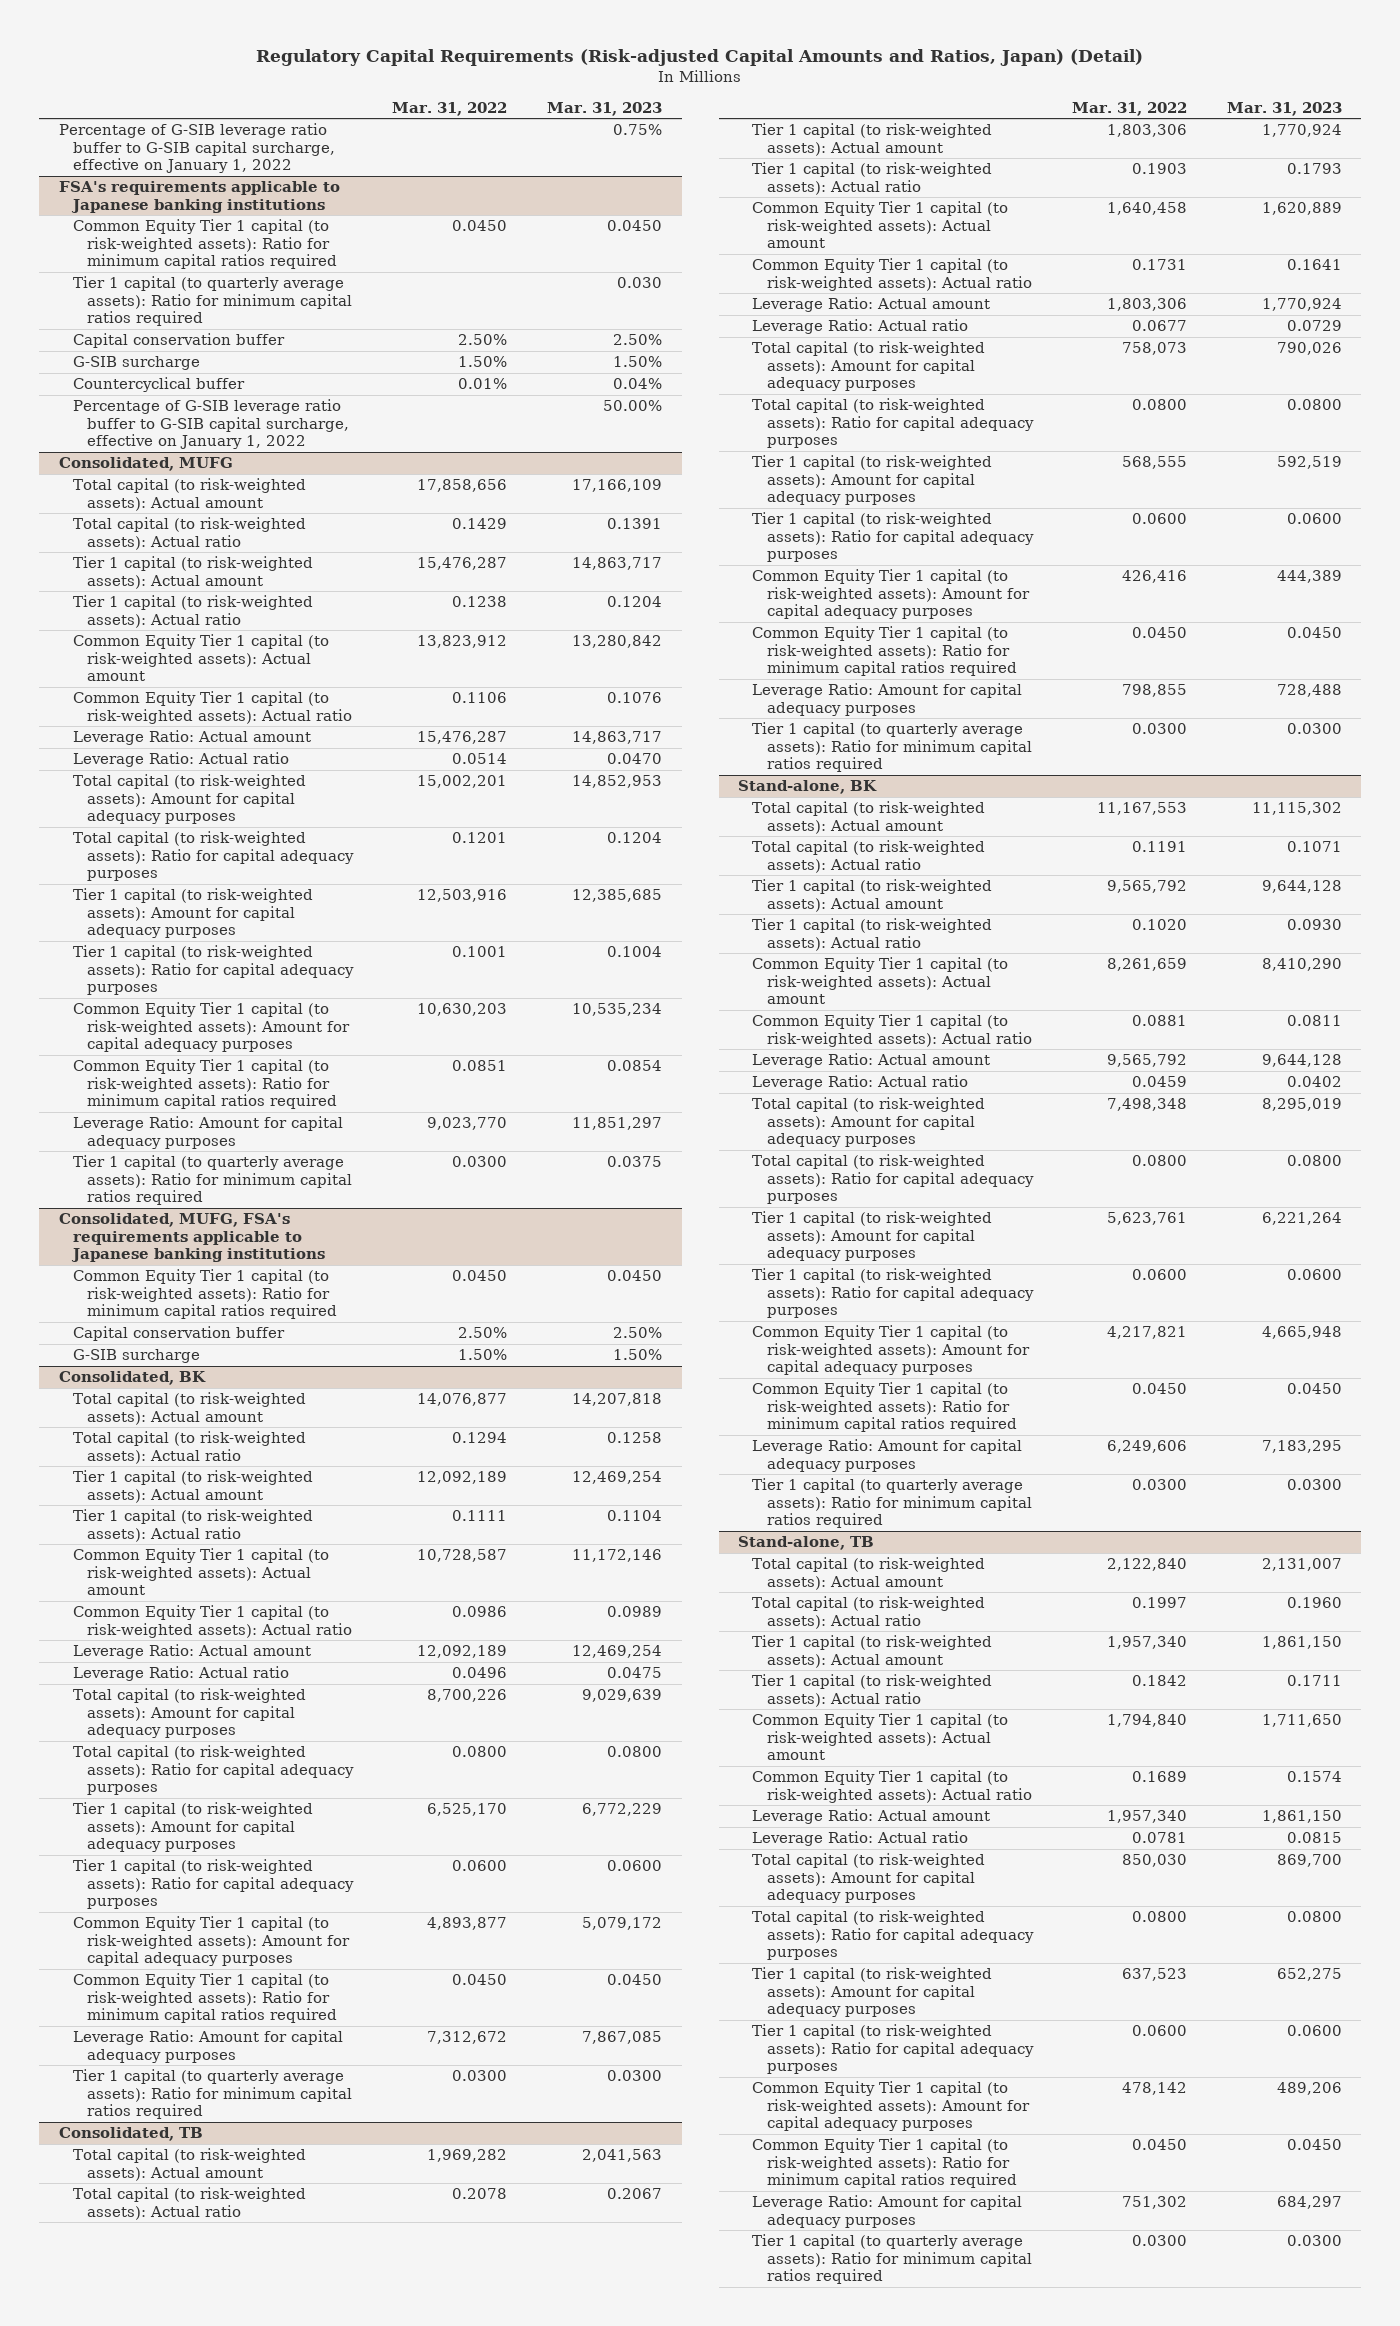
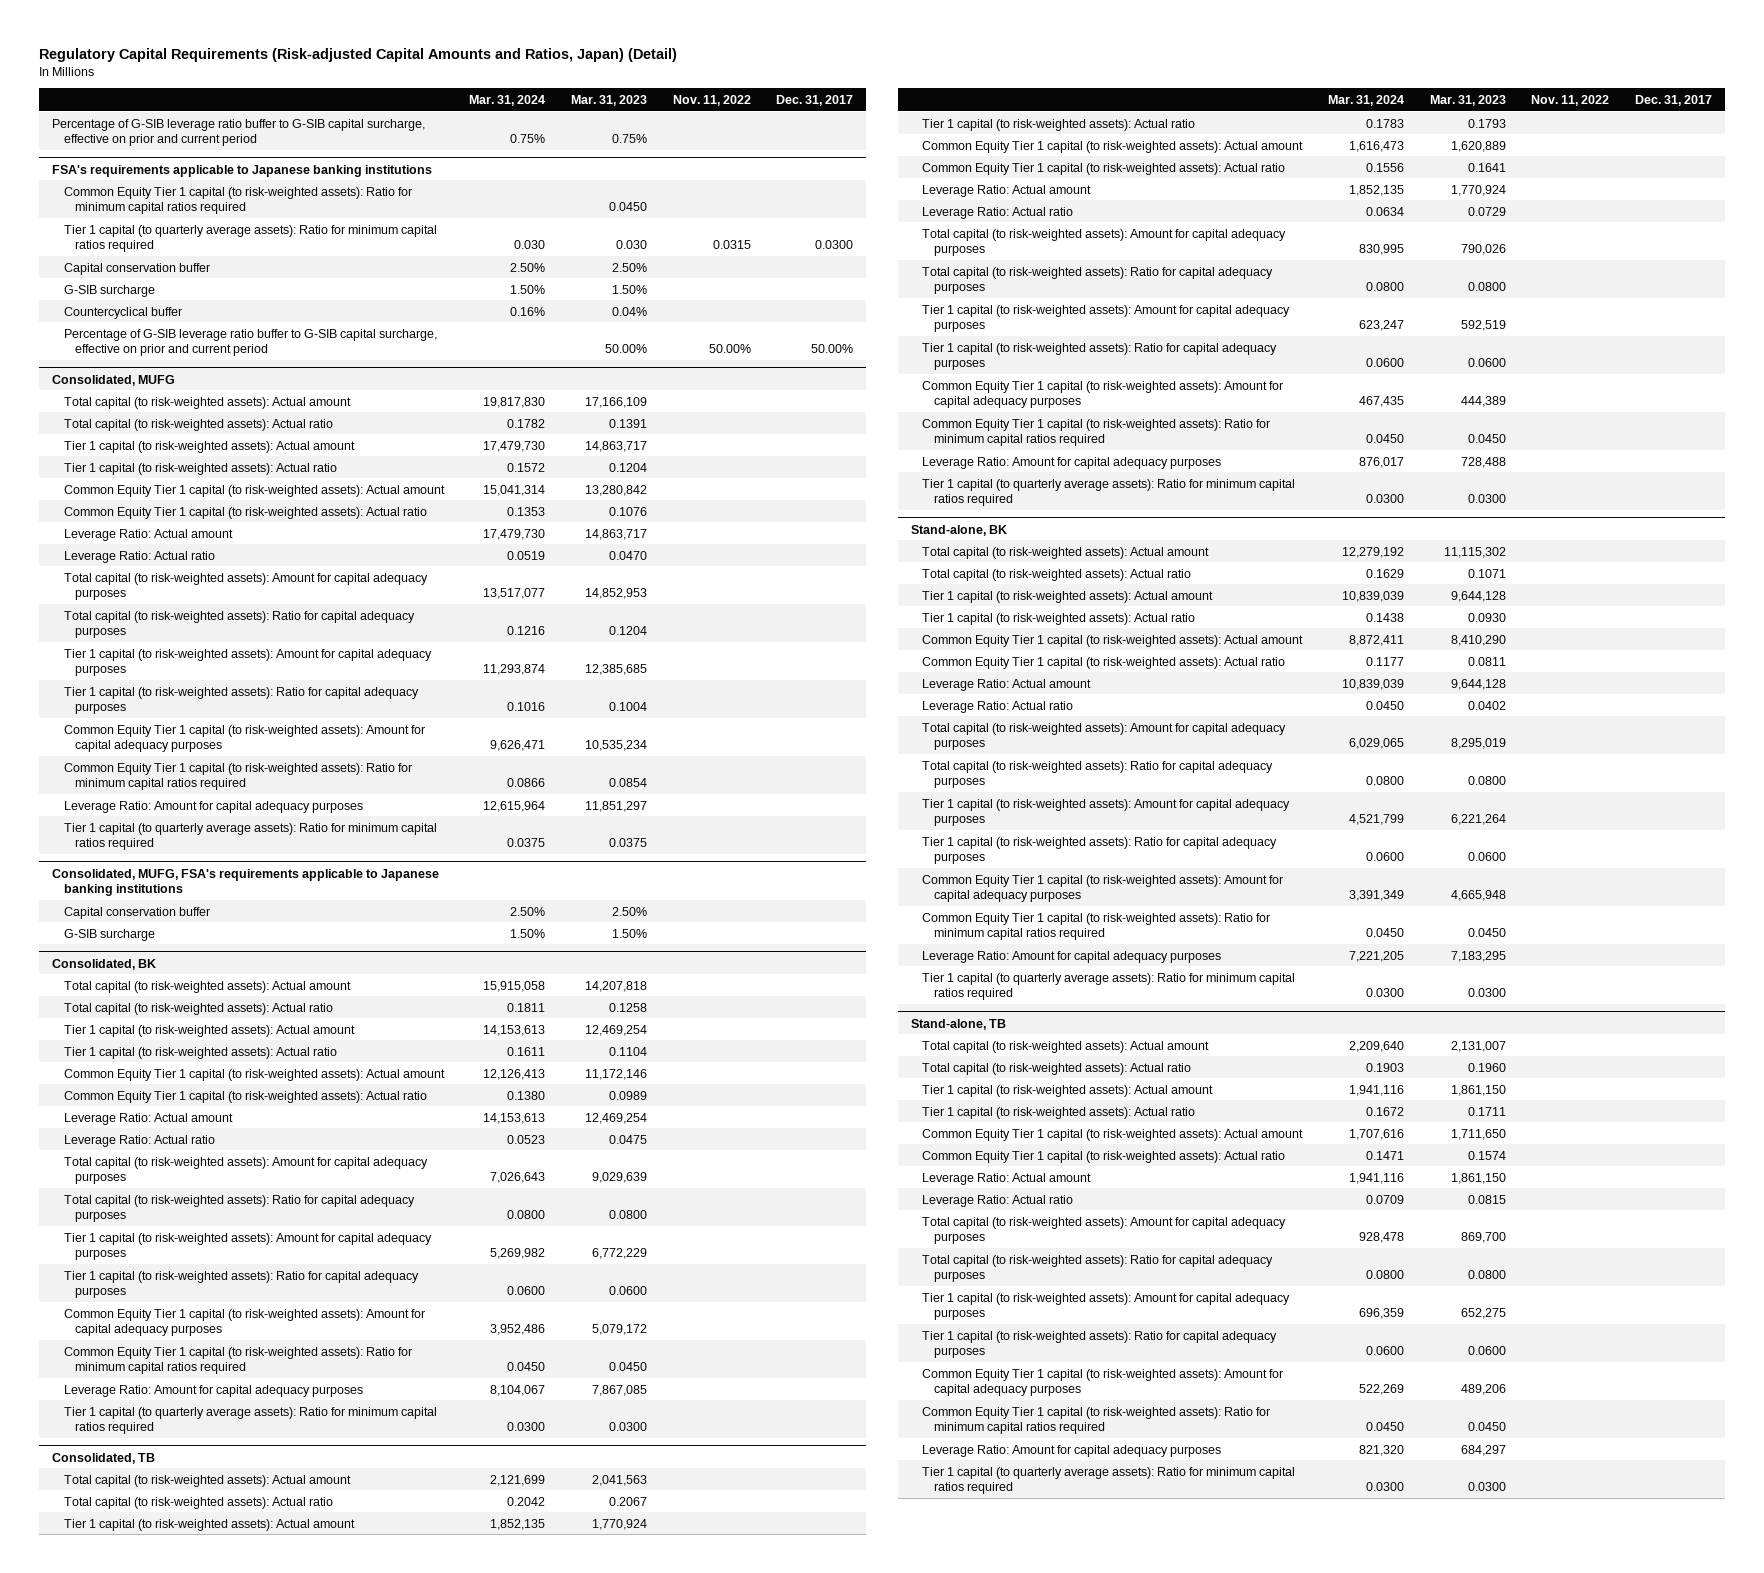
- | Mar. 31, 2022 | Mar. 31, 2023
+ | Mar. 31, 2024 | Mar. 31, 2023 | Nov. 11, 2022 | Dec. 31, 2017
- Percentage of G-SIB leverage ratio buffer to G-SIB capital surcharge, effective on January 1, 2022 | | 0.75%
+ Percentage of G-SIB leverage ratio buffer to G-SIB capital surcharge, effective on prior and current period | 0.75% | 0.75% | |
@ FSA's requirements applicable to Japanese banking institutions
- Percentage of G-SIB leverage ratio buffer to G-SIB capital surcharge, effective on January 1, 2022 | | 50.00%
+ Percentage of G-SIB leverage ratio buffer to G-SIB capital surcharge, effective on prior and current period | | 50.00% | 50.00% | 50.00%
@ Consolidated, MUFG, FSA's requirements applicable to Japanese banking institutions
- Common Equity Tier 1 capital (to risk-weighted assets): Ratio for minimum capital ratios required | 0.0450 | 0.0450

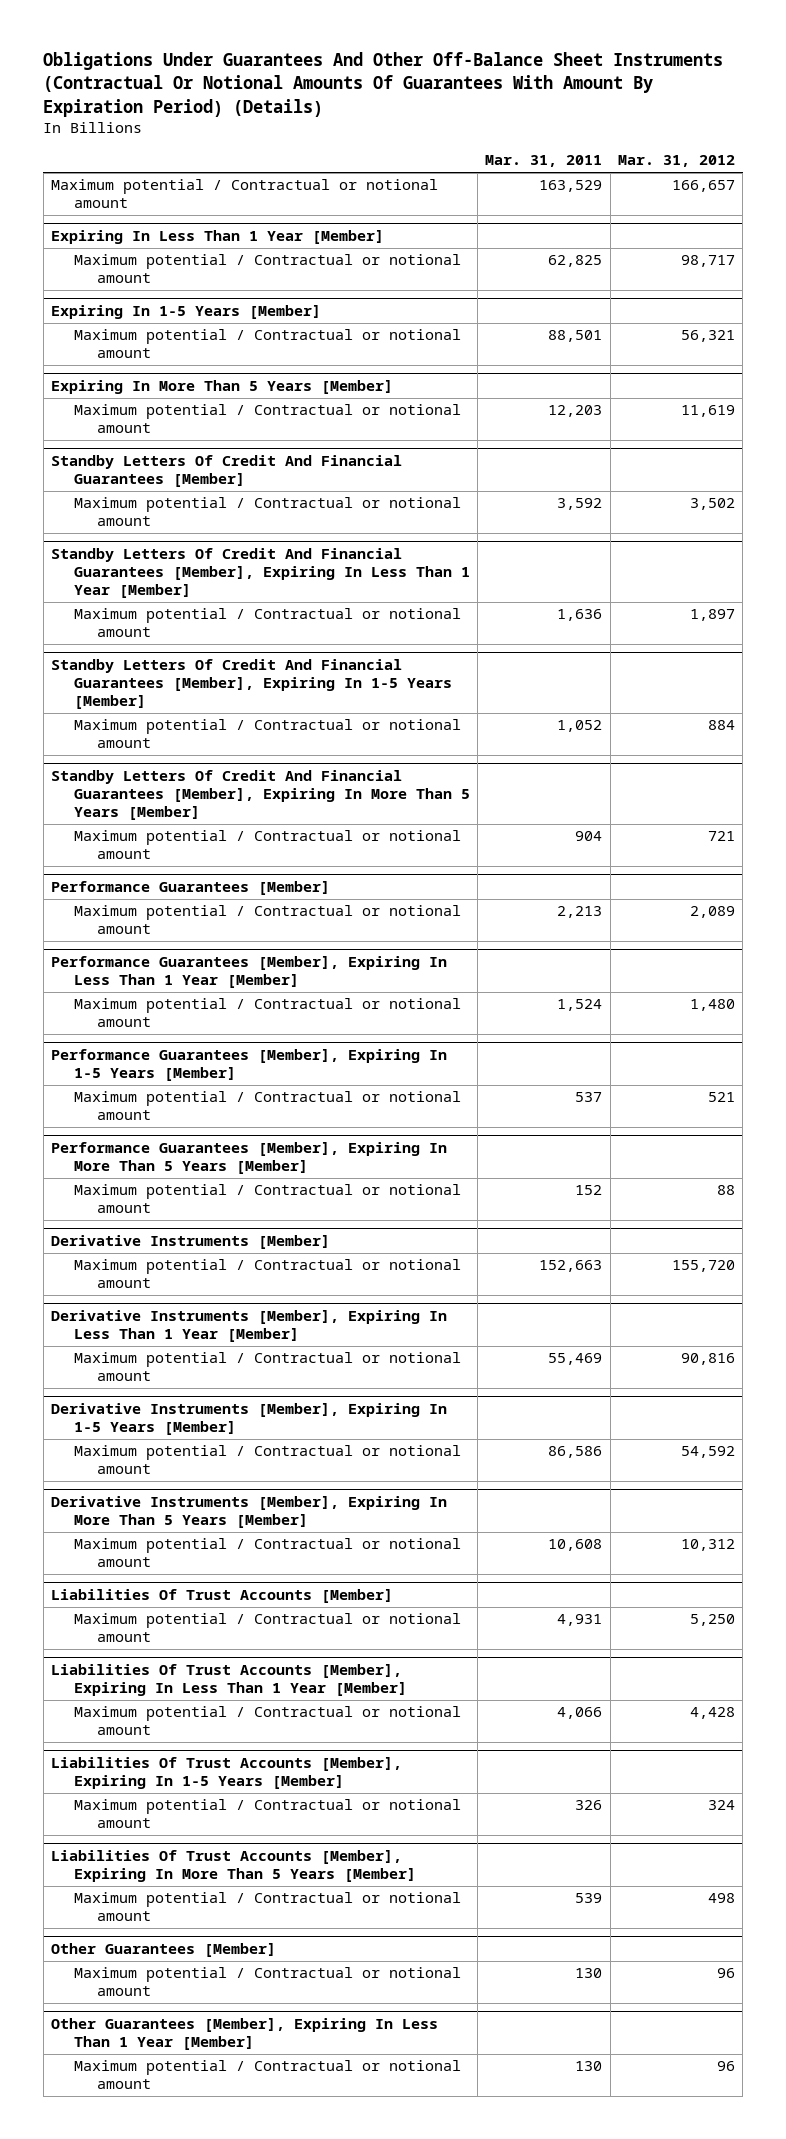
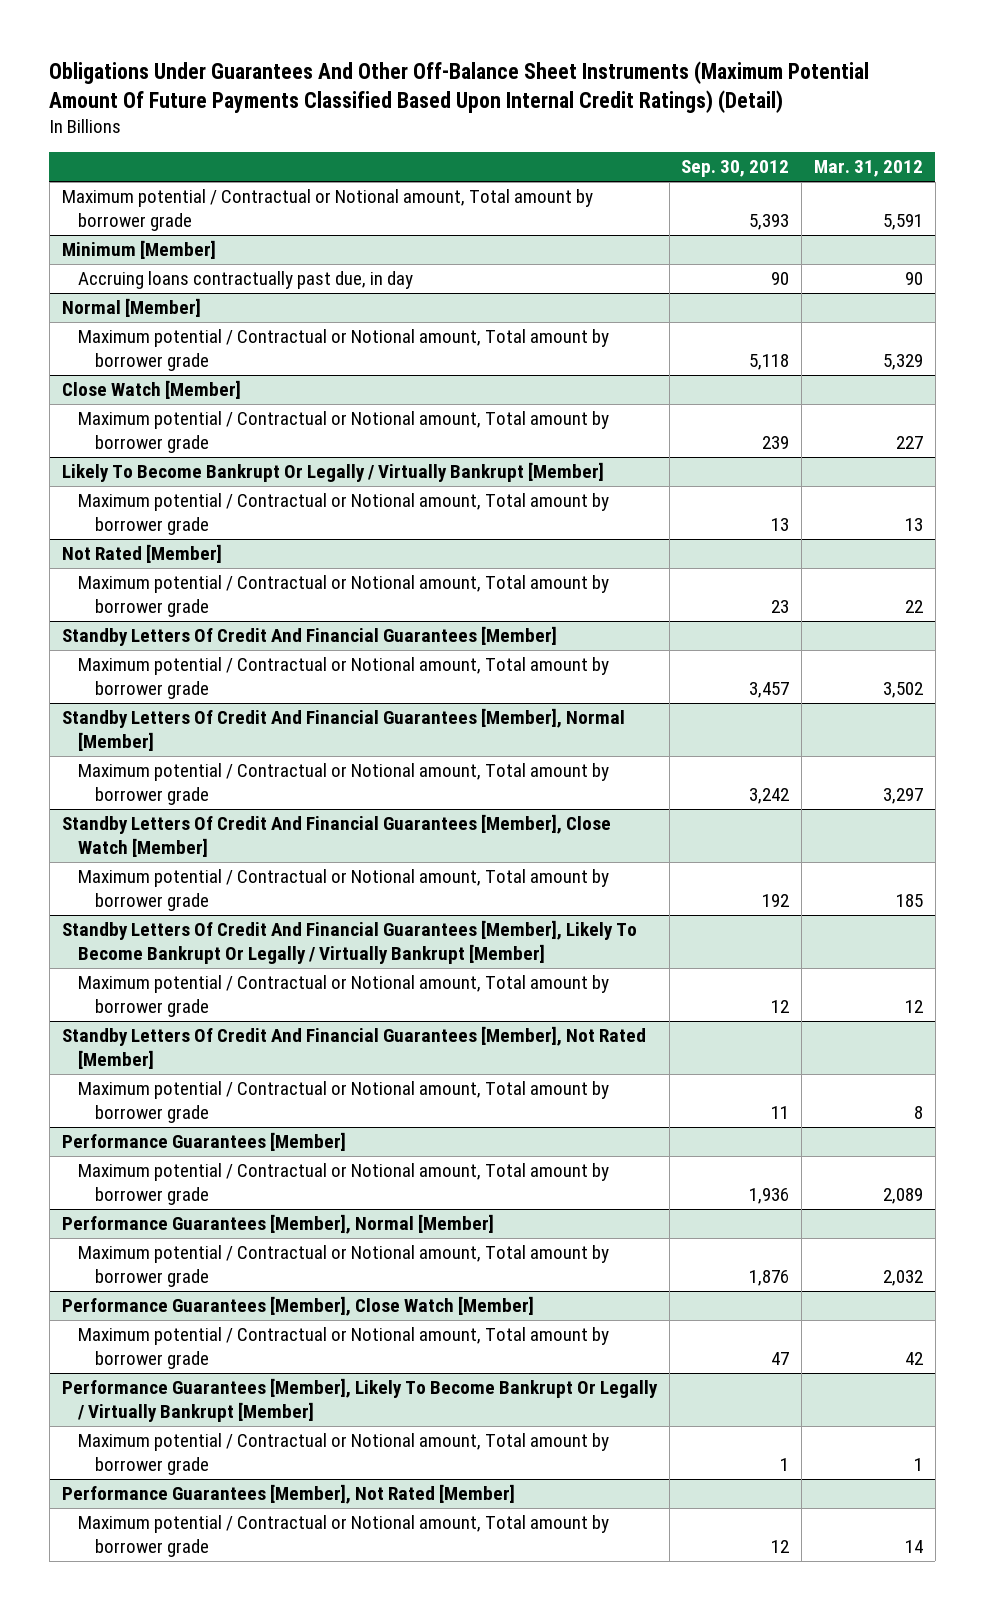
- Obligations Under Guarantees And Other Off-Balance Sheet Instruments (Contractual Or Notional Amounts Of Guarantees With Amount By Expiration Period) (Details)
+ Obligations Under Guarantees And Other Off-Balance Sheet Instruments (Maximum Potential Amount Of Future Payments Classified Based Upon Internal Credit Ratings) (Detail)
- | Mar. 31, 2011 | Mar. 31, 2012
+ | Sep. 30, 2012 | Mar. 31, 2012
- Maximum potential / Contractual or notional amount | 163,529 | 166,657
- Expiring In Less Than 1 Year [Member]
- Maximum potential / Contractual or notional amount | 62,825 | 98,717
- Expiring In 1-5 Years [Member]
- Maximum potential / Contractual or notional amount | 88,501 | 56,321
- Expiring In More Than 5 Years [Member]
- Maximum potential / Contractual or notional amount | 12,203 | 11,619
+ Maximum potential / Contractual or Notional amount, Total amount by borrower grade | 5,393 | 5,591
+ Minimum [Member]
+ Accruing loans contractually past due, in day | 90 | 90
+ Normal [Member]
+ Maximum potential / Contractual or Notional amount, Total amount by borrower grade | 5,118 | 5,329
+ Close Watch [Member]
+ Maximum potential / Contractual or Notional amount, Total amount by borrower grade | 239 | 227
+ Likely To Become Bankrupt Or Legally / Virtually Bankrupt [Member]
+ Maximum potential / Contractual or Notional amount, Total amount by borrower grade | 13 | 13
+ Not Rated [Member]
+ Maximum potential / Contractual or Notional amount, Total amount by borrower grade | 23 | 22
@ Standby Letters Of Credit And Financial Guarantees [Member]
- Maximum potential / Contractual or notional amount | 3,592 | 3,502
- Standby Letters Of Credit And Financial Guarantees [Member], Expiring In Less Than 1 Year [Member]
- Maximum potential / Contractual or notional amount | 1,636 | 1,897
- Standby Letters Of Credit And Financial Guarantees [Member], Expiring In 1-5 Years [Member]
- Maximum potential / Contractual or notional amount | 1,052 | 884
- Standby Letters Of Credit And Financial Guarantees [Member], Expiring In More Than 5 Years [Member]
- Maximum potential / Contractual or notional amount | 904 | 721
@ Standby Letters Of Credit And Financial Guarantees [Member]
+ Maximum potential / Contractual or Notional amount, Total amount by borrower grade | 3,457 | 3,502
+ Standby Letters Of Credit And Financial Guarantees [Member], Normal [Member]
+ Maximum potential / Contractual or Notional amount, Total amount by borrower grade | 3,242 | 3,297
+ Standby Letters Of Credit And Financial Guarantees [Member], Close Watch [Member]
+ Maximum potential / Contractual or Notional amount, Total amount by borrower grade | 192 | 185
+ Standby Letters Of Credit And Financial Guarantees [Member], Likely To Become Bankrupt Or Legally / Virtually Bankrupt [Member]
+ Maximum potential / Contractual or Notional amount, Total amount by borrower grade | 12 | 12
+ Standby Letters Of Credit And Financial Guarantees [Member], Not Rated [Member]
+ Maximum potential / Contractual or Notional amount, Total amount by borrower grade | 11 | 8
@ Performance Guarantees [Member]
- Maximum potential / Contractual or notional amount | 2,213 | 2,089
- Performance Guarantees [Member], Expiring In Less Than 1 Year [Member]
- Maximum potential / Contractual or notional amount | 1,524 | 1,480
- Performance Guarantees [Member], Expiring In 1-5 Years [Member]
- Maximum potential / Contractual or notional amount | 537 | 521
- Performance Guarantees [Member], Expiring In More Than 5 Years [Member]
- Maximum potential / Contractual or notional amount | 152 | 88
- Derivative Instruments [Member]
- Maximum potential / Contractual or notional amount | 152,663 | 155,720
- Derivative Instruments [Member], Expiring In Less Than 1 Year [Member]
- Maximum potential / Contractual or notional amount | 55,469 | 90,816
- Derivative Instruments [Member], Expiring In 1-5 Years [Member]
- Maximum potential / Contractual or notional amount | 86,586 | 54,592
- Derivative Instruments [Member], Expiring In More Than 5 Years [Member]
- Maximum potential / Contractual or notional amount | 10,608 | 10,312
- Liabilities Of Trust Accounts [Member]
- Maximum potential / Contractual or notional amount | 4,931 | 5,250
- Liabilities Of Trust Accounts [Member], Expiring In Less Than 1 Year [Member]
- Maximum potential / Contractual or notional amount | 4,066 | 4,428
- Liabilities Of Trust Accounts [Member], Expiring In 1-5 Years [Member]
- Maximum potential / Contractual or notional amount | 326 | 324
- Liabilities Of Trust Accounts [Member], Expiring In More Than 5 Years [Member]
- Maximum potential / Contractual or notional amount | 539 | 498
- Other Guarantees [Member]
- Maximum potential / Contractual or notional amount | 130 | 96
- Other Guarantees [Member], Expiring In Less Than 1 Year [Member]
- Maximum potential / Contractual or notional amount | 130 | 96
@ Performance Guarantees [Member]
+ Maximum potential / Contractual or Notional amount, Total amount by borrower grade | 1,936 | 2,089
+ Performance Guarantees [Member], Normal [Member]
+ Maximum potential / Contractual or Notional amount, Total amount by borrower grade | 1,876 | 2,032
+ Performance Guarantees [Member], Close Watch [Member]
+ Maximum potential / Contractual or Notional amount, Total amount by borrower grade | 47 | 42
+ Performance Guarantees [Member], Likely To Become Bankrupt Or Legally / Virtually Bankrupt [Member]
+ Maximum potential / Contractual or Notional amount, Total amount by borrower grade | 1 | 1
+ Performance Guarantees [Member], Not Rated [Member]
+ Maximum potential / Contractual or Notional amount, Total amount by borrower grade | 12 | 14

